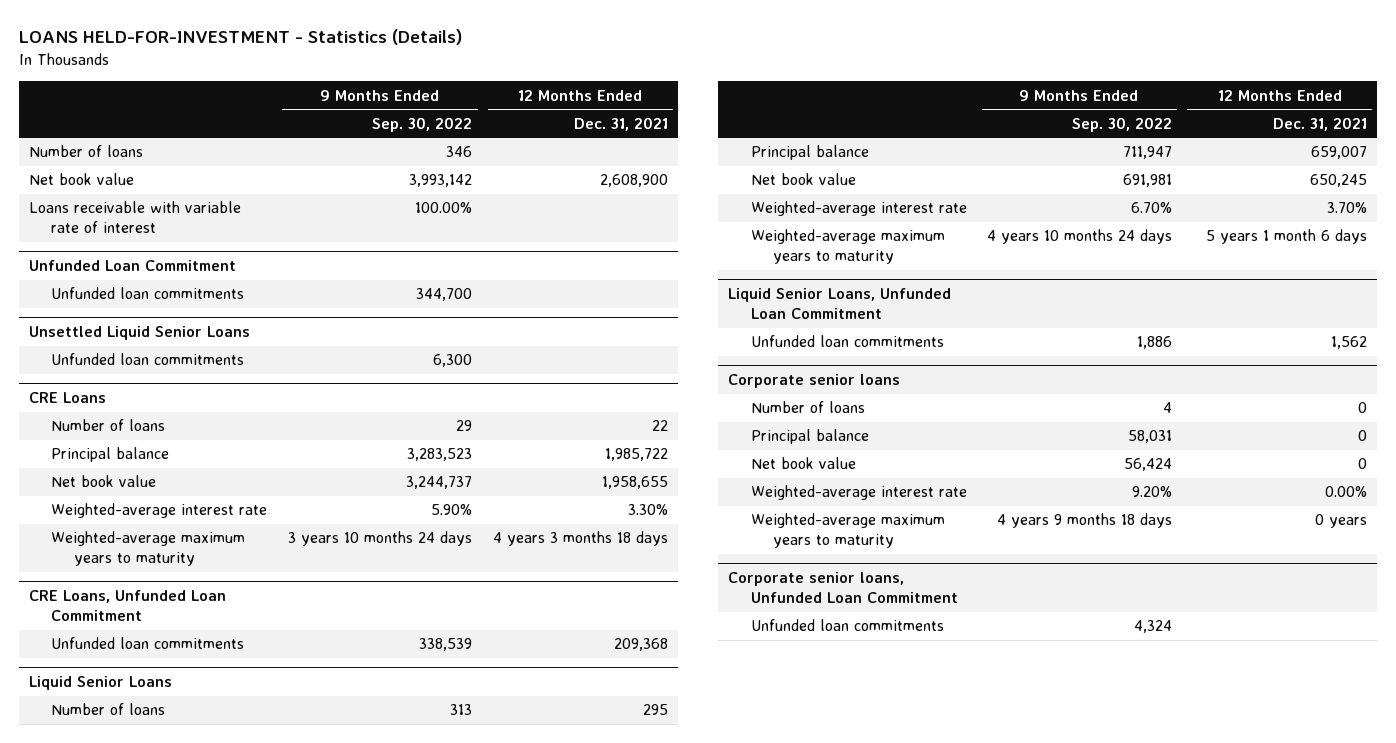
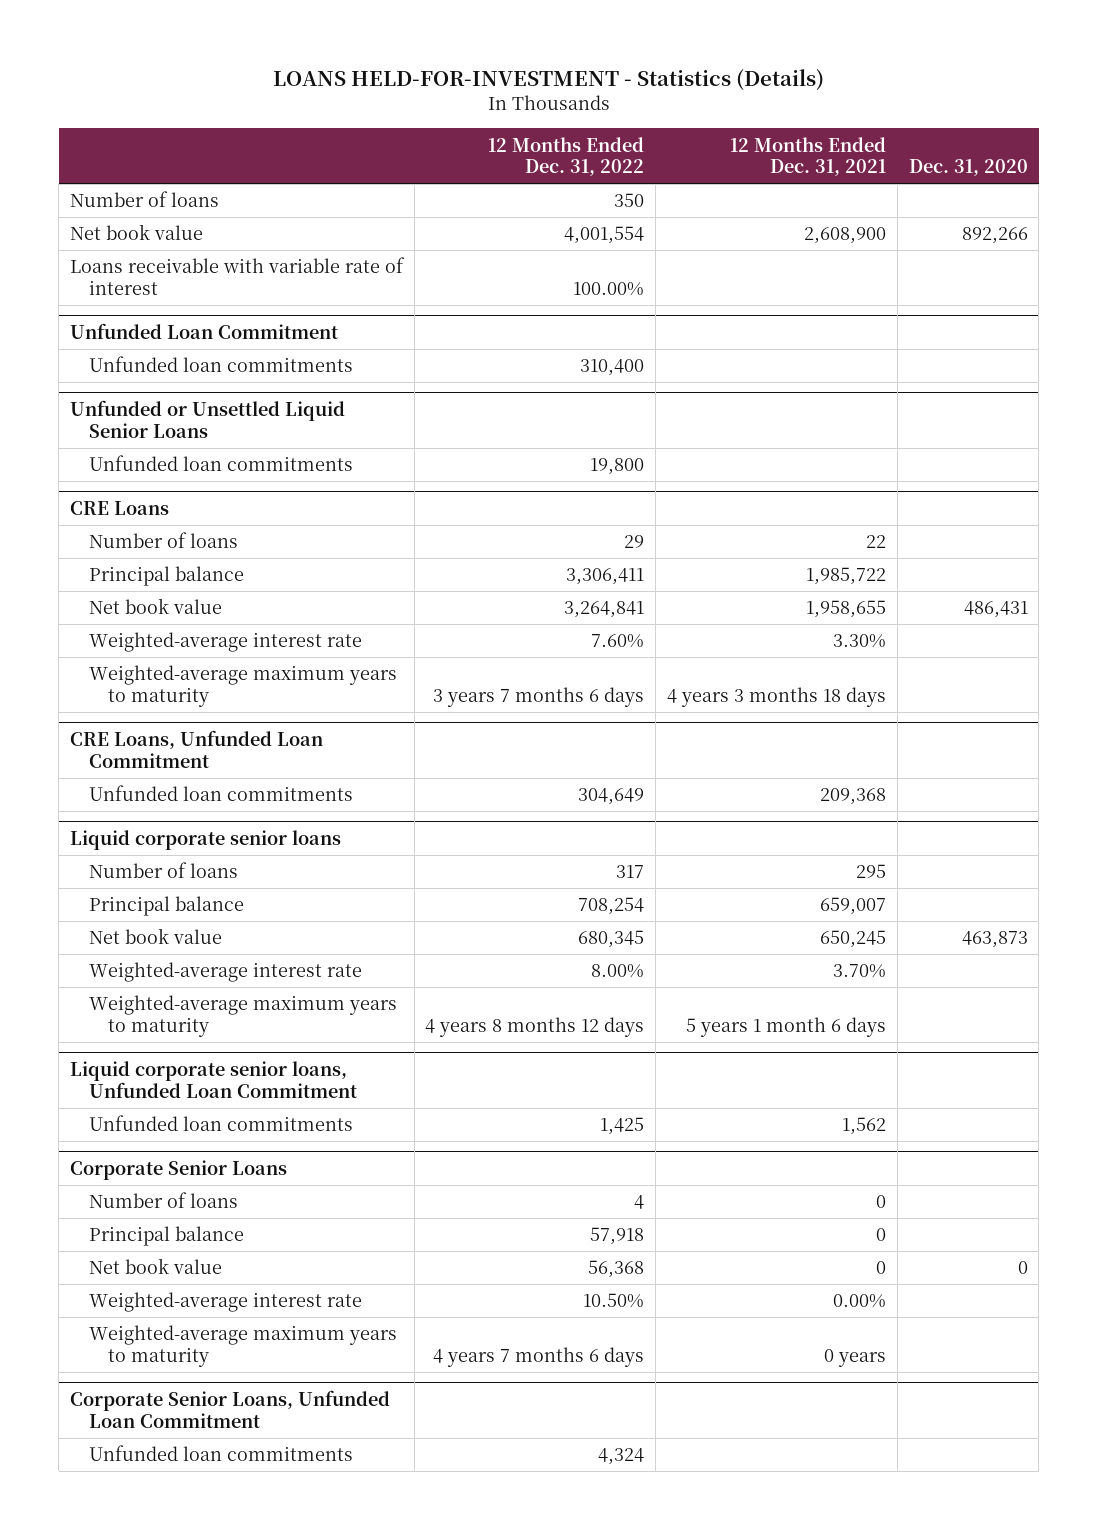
- | 9 Months Ended Sep. 30, 2022 | 12 Months Ended Dec. 31, 2021
+ | 12 Months Ended Dec. 31, 2022 | 12 Months Ended Dec. 31, 2021 | Dec. 31, 2020
- Unsettled Liquid Senior Loans
+ Unfunded or Unsettled Liquid Senior Loans
- Liquid Senior Loans
+ Liquid corporate senior loans
- Liquid Senior Loans, Unfunded Loan Commitment
+ Liquid corporate senior loans, Unfunded Loan Commitment
- Corporate senior loans
+ Corporate Senior Loans
- Corporate senior loans, Unfunded Loan Commitment
+ Corporate Senior Loans, Unfunded Loan Commitment

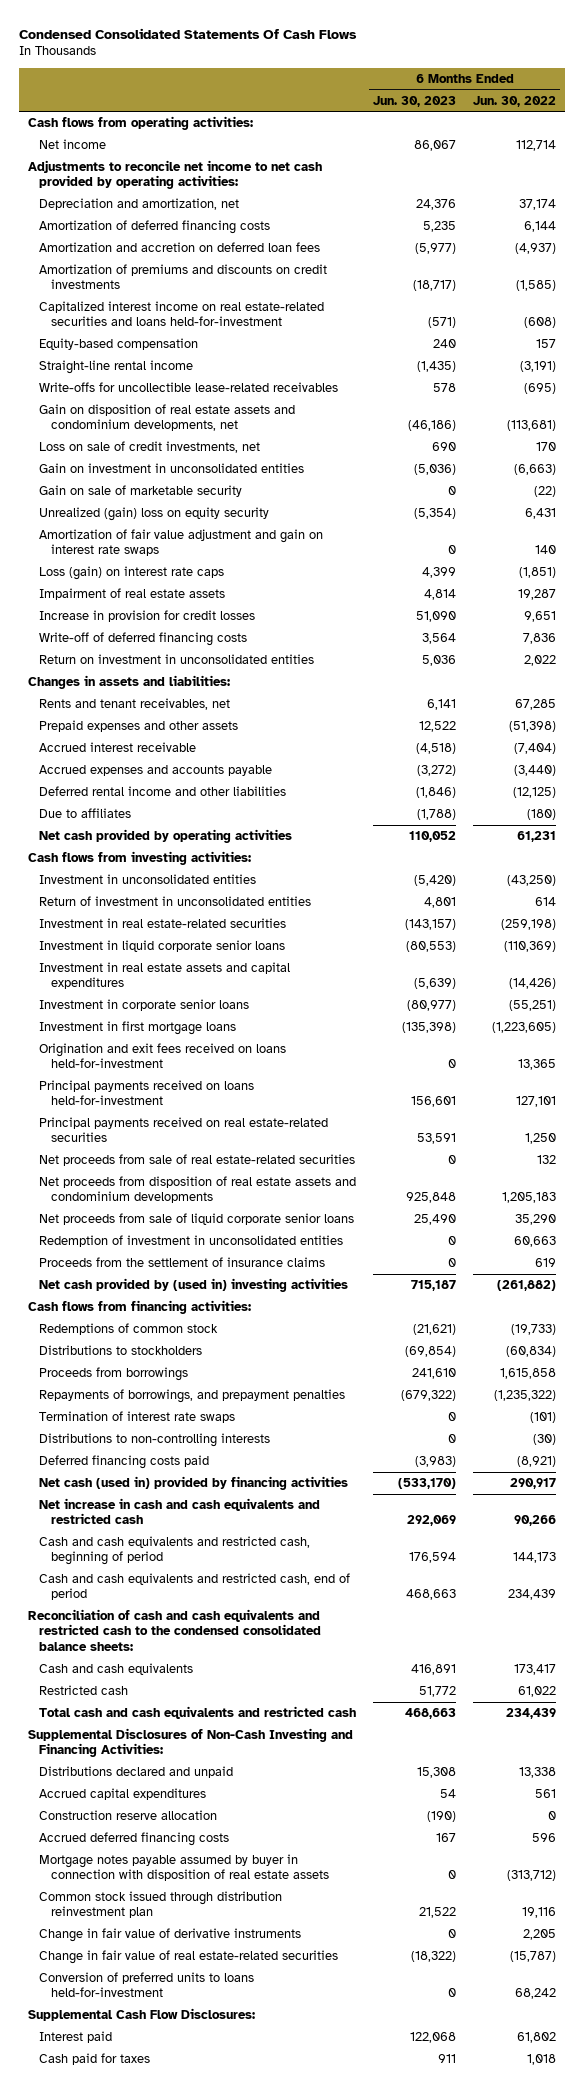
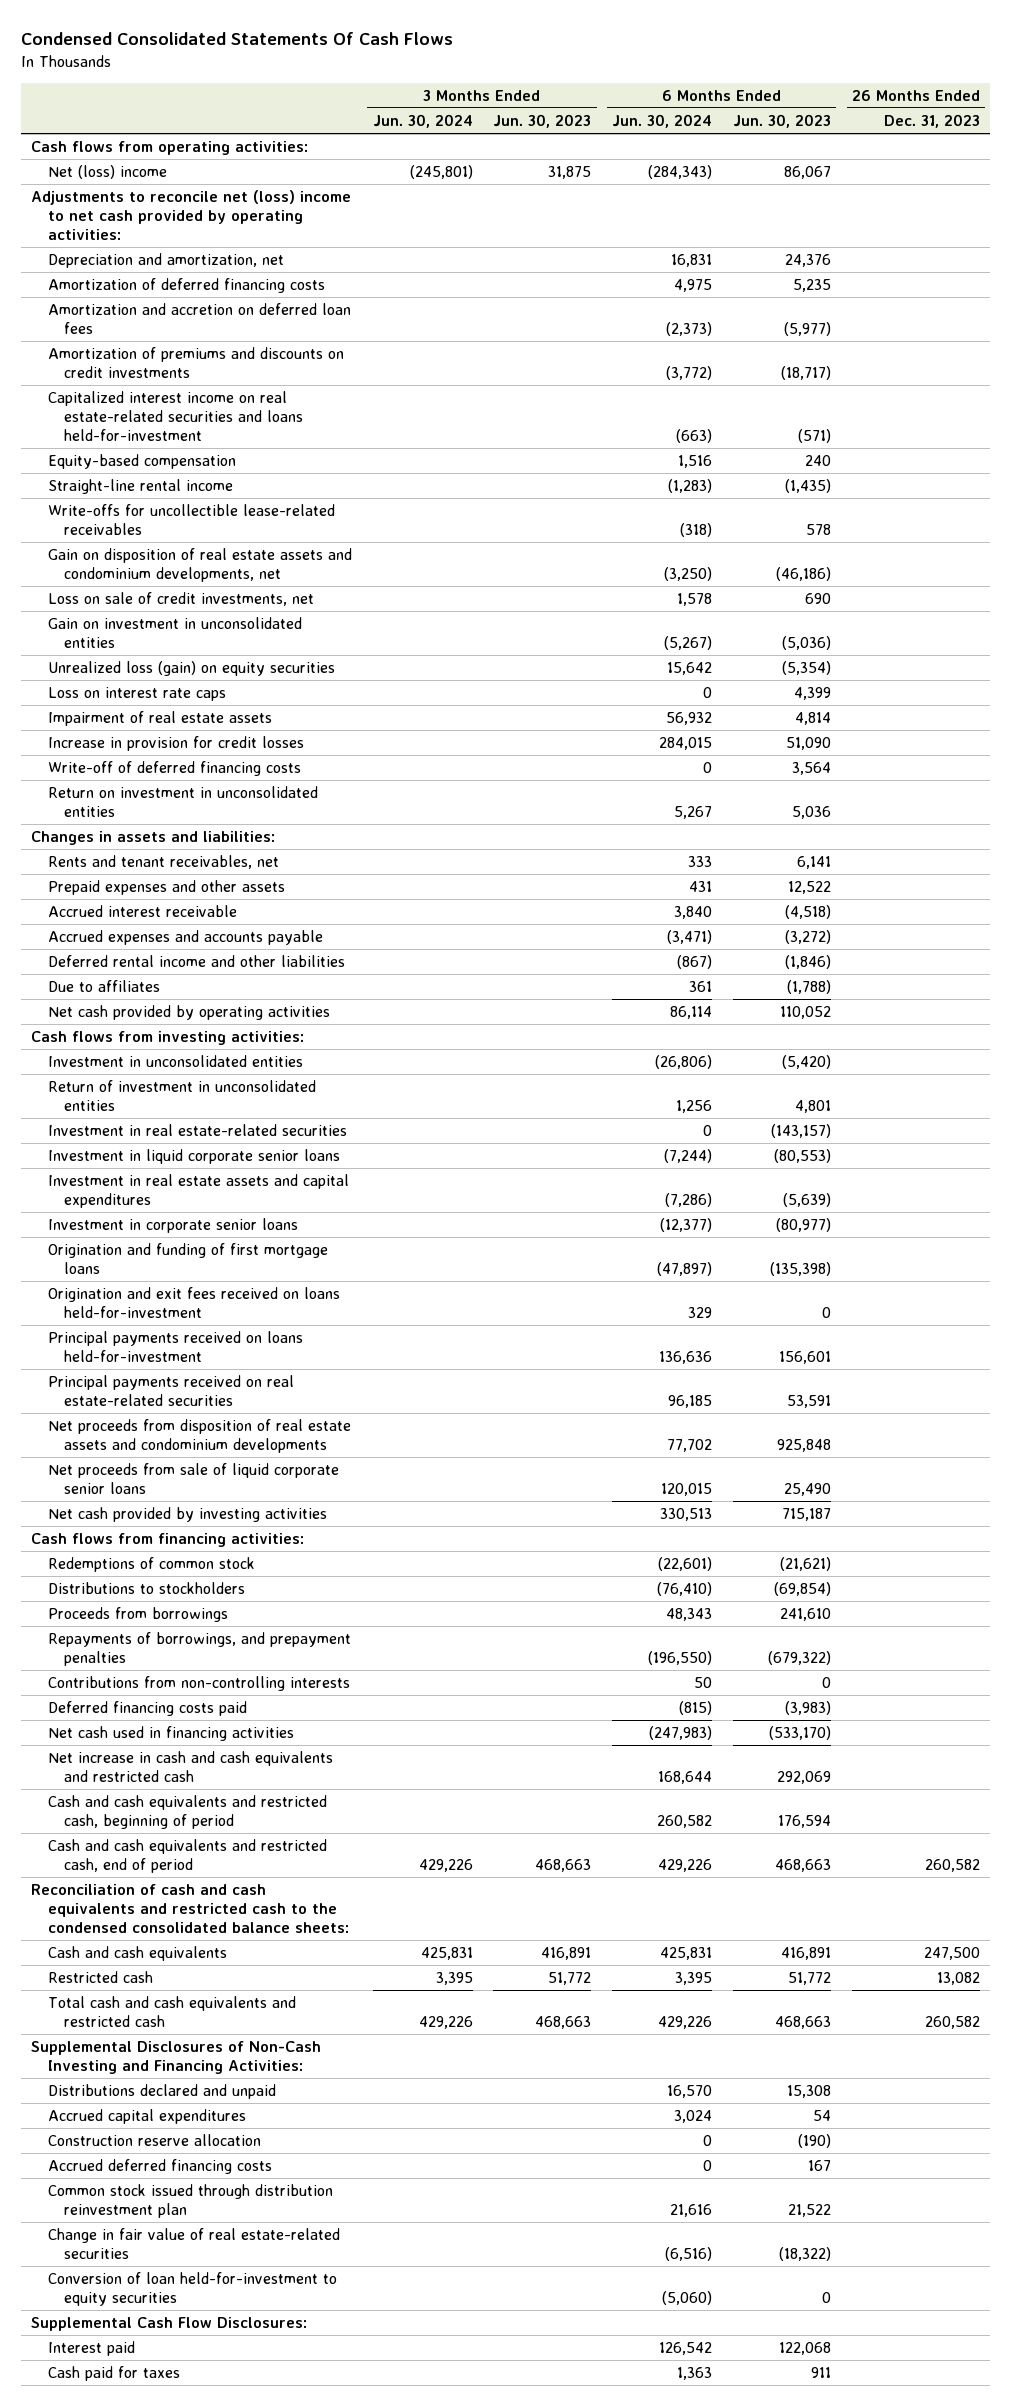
- | 6 Months Ended Jun. 30, 2023 | 6 Months Ended Jun. 30, 2022
+ | 3 Months Ended Jun. 30, 2024 | 3 Months Ended Jun. 30, 2023 | 6 Months Ended Jun. 30, 2024 | 6 Months Ended Jun. 30, 2023 | 26 Months Ended Dec. 31, 2023
- Net income | 86,067 | 112,714
- Adjustments to reconcile net income to net cash provided by operating activities:
+ Net (loss) income | (245,801) | 31,875 | (284,343) | 86,067 |
+ Adjustments to reconcile net (loss) income to net cash provided by operating activities:
- Gain on sale of marketable security | 0 | (22)
- Unrealized (gain) loss on equity security | (5,354) | 6,431
- Amortization of fair value adjustment and gain on interest rate swaps | 0 | 140
- Loss (gain) on interest rate caps | 4,399 | (1,851)
+ Unrealized loss (gain) on equity securities | | | 15,642 | (5,354) |
+ Loss on interest rate caps | | | 0 | 4,399 |
- Investment in first mortgage loans | (135,398) | (1,223,605)
+ Origination and funding of first mortgage loans | | | (47,897) | (135,398) |
- Net proceeds from sale of real estate-related securities | 0 | 132
- Redemption of investment in unconsolidated entities | 0 | 60,663
- Proceeds from the settlement of insurance claims | 0 | 619
- Net cash provided by (used in) investing activities | 715,187 | (261,882)
+ Net cash provided by investing activities | | | 330,513 | 715,187 |
- Termination of interest rate swaps | 0 | (101)
- Distributions to non-controlling interests | 0 | (30)
+ Contributions from non-controlling interests | | | 50 | 0 |
- Net cash (used in) provided by financing activities | (533,170) | 290,917
+ Net cash used in financing activities | | | (247,983) | (533,170) |
- Mortgage notes payable assumed by buyer in connection with disposition of real estate assets | 0 | (313,712)
- Change in fair value of derivative instruments | 0 | 2,205
- Conversion of preferred units to loans held-for-investment | 0 | 68,242
+ Conversion of loan held-for-investment to equity securities | | | (5,060) | 0 |

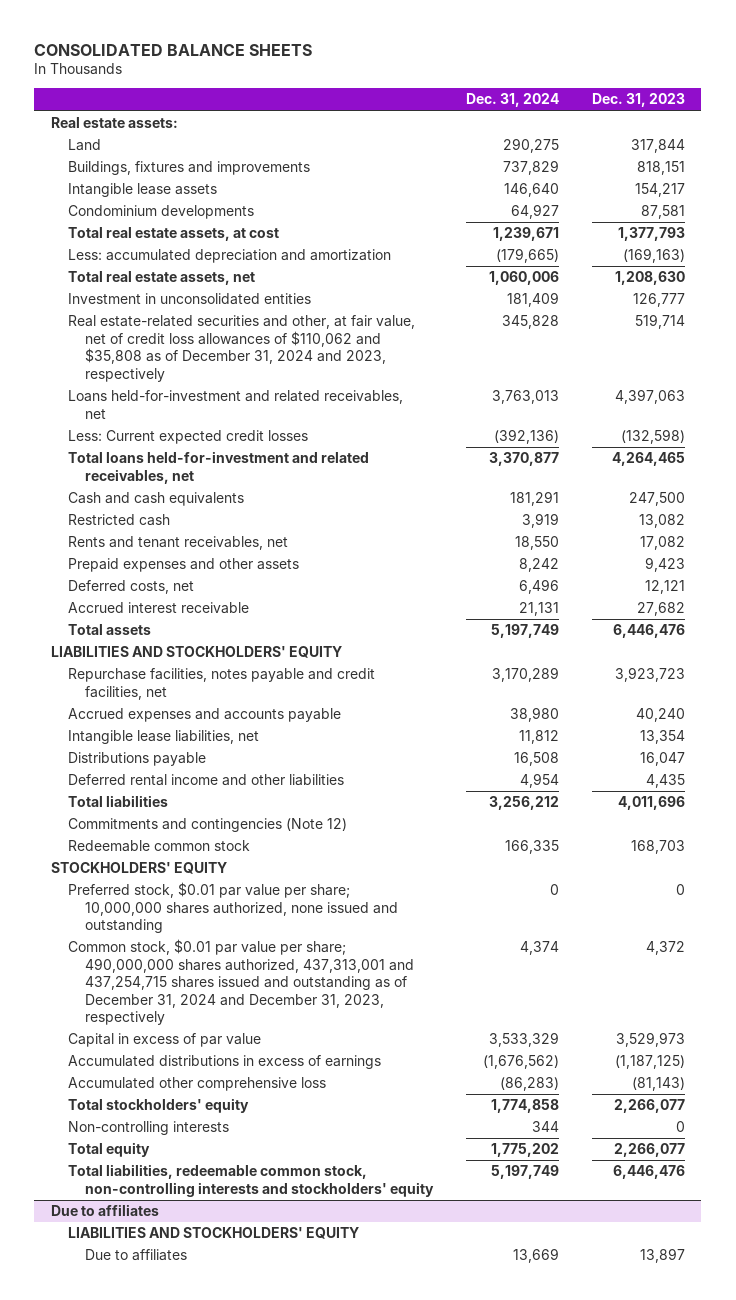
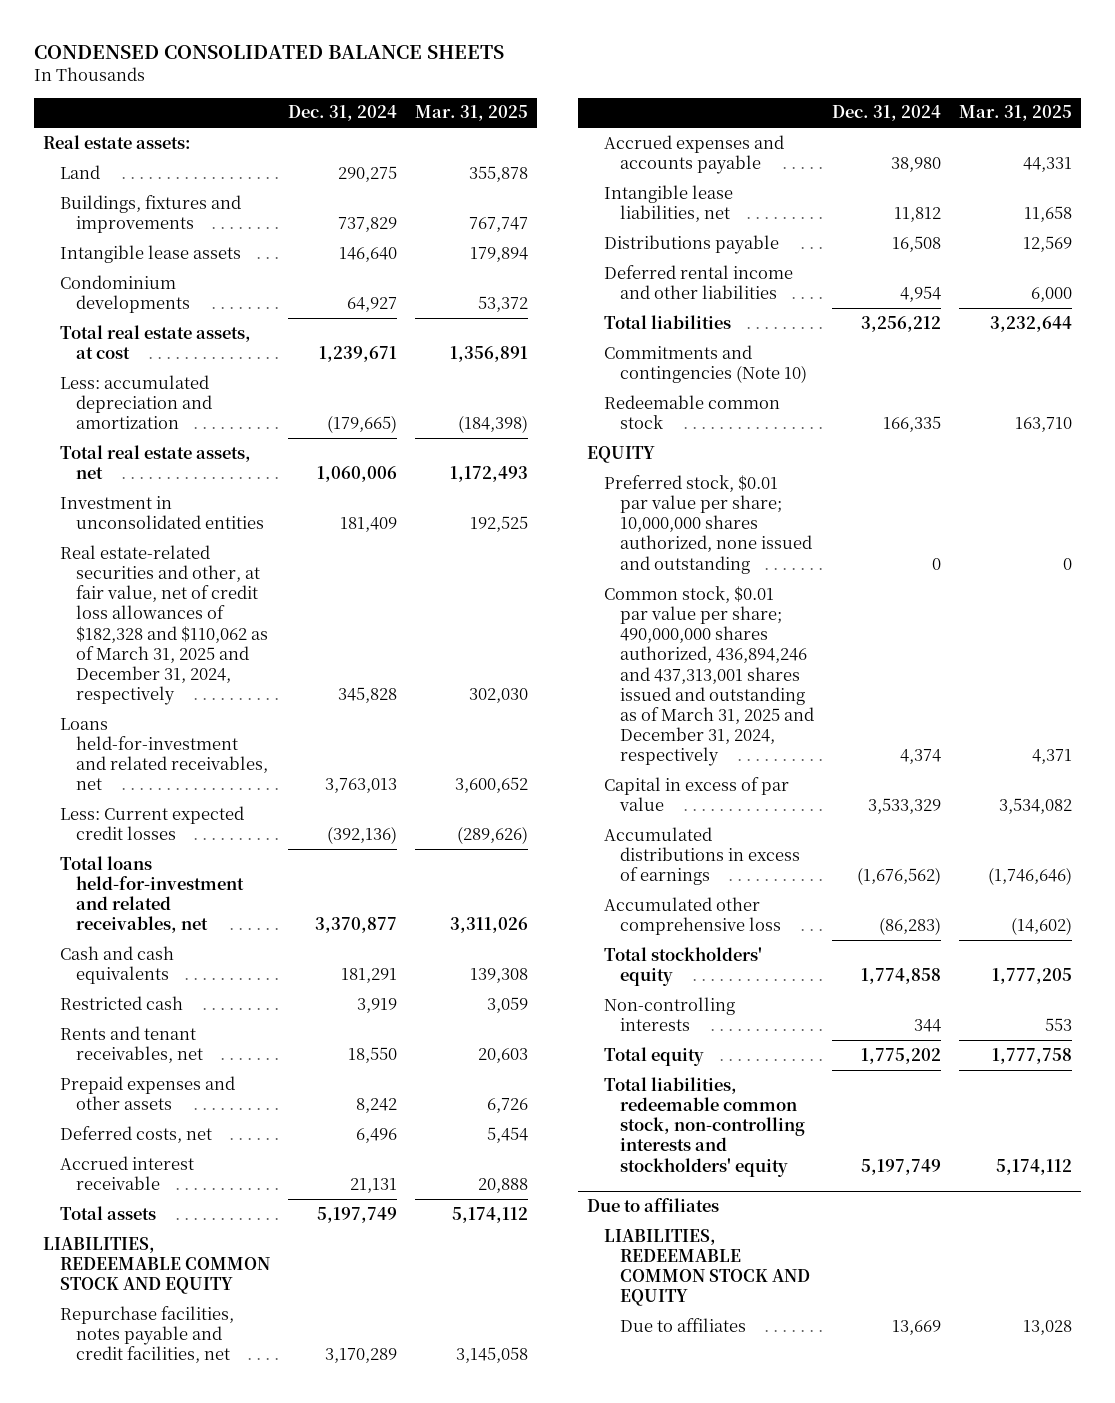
- CONSOLIDATED BALANCE SHEETS
+ CONDENSED CONSOLIDATED BALANCE SHEETS
- | Dec. 31, 2024 | Dec. 31, 2023
+ | Dec. 31, 2024 | Mar. 31, 2025
- Real estate-related securities and other, at fair value, net of credit loss allowances of $110,062 and $35,808 as of December 31, 2024 and 2023, respectively | 345,828 | 519,714
+ Real estate-related securities and other, at fair value, net of credit loss allowances of $182,328 and $110,062 as of March 31, 2025 and December 31, 2024, respectively | 345,828 | 302,030
- LIABILITIES AND STOCKHOLDERS' EQUITY
+ LIABILITIES, REDEEMABLE COMMON STOCK AND EQUITY
- Commitments and contingencies (Note 12)
+ Commitments and contingencies (Note 10)
- STOCKHOLDERS' EQUITY
+ EQUITY
- Common stock, $0.01 par value per share; 490,000,000 shares authorized, 437,313,001 and 437,254,715 shares issued and outstanding as of December 31, 2024 and December 31, 2023, respectively | 4,374 | 4,372
+ Common stock, $0.01 par value per share; 490,000,000 shares authorized, 436,894,246 and 437,313,001 shares issued and outstanding as of March 31, 2025 and December 31, 2024, respectively | 4,374 | 4,371
@ Due to affiliates
- LIABILITIES AND STOCKHOLDERS' EQUITY
+ LIABILITIES, REDEEMABLE COMMON STOCK AND EQUITY

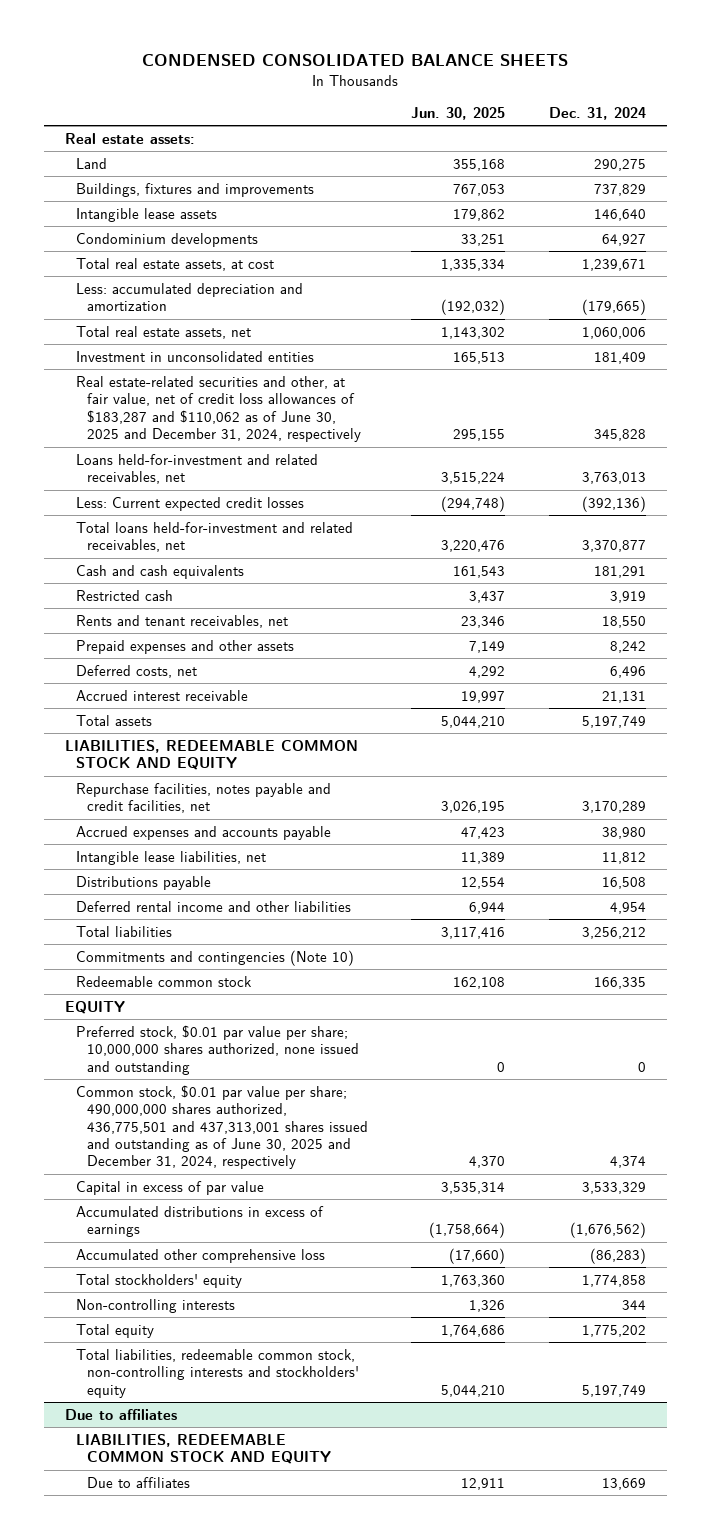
- | Dec. 31, 2024 | Mar. 31, 2025
+ | Jun. 30, 2025 | Dec. 31, 2024
- Real estate-related securities and other, at fair value, net of credit loss allowances of $182,328 and $110,062 as of March 31, 2025 and December 31, 2024, respectively | 345,828 | 302,030
+ Real estate-related securities and other, at fair value, net of credit loss allowances of $183,287 and $110,062 as of June 30, 2025 and December 31, 2024, respectively | 295,155 | 345,828
- Common stock, $0.01 par value per share; 490,000,000 shares authorized, 436,894,246 and 437,313,001 shares issued and outstanding as of March 31, 2025 and December 31, 2024, respectively | 4,374 | 4,371
+ Common stock, $0.01 par value per share; 490,000,000 shares authorized, 436,775,501 and 437,313,001 shares issued and outstanding as of June 30, 2025 and December 31, 2024, respectively | 4,370 | 4,374

